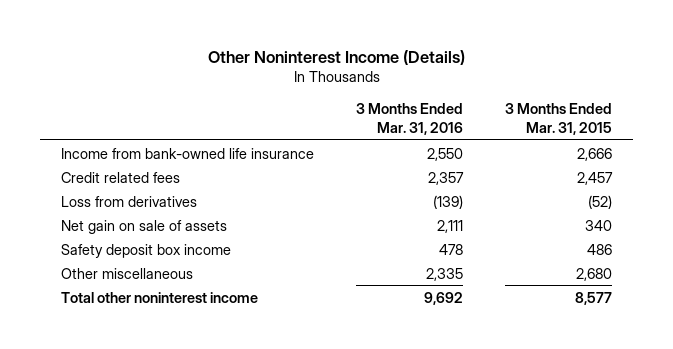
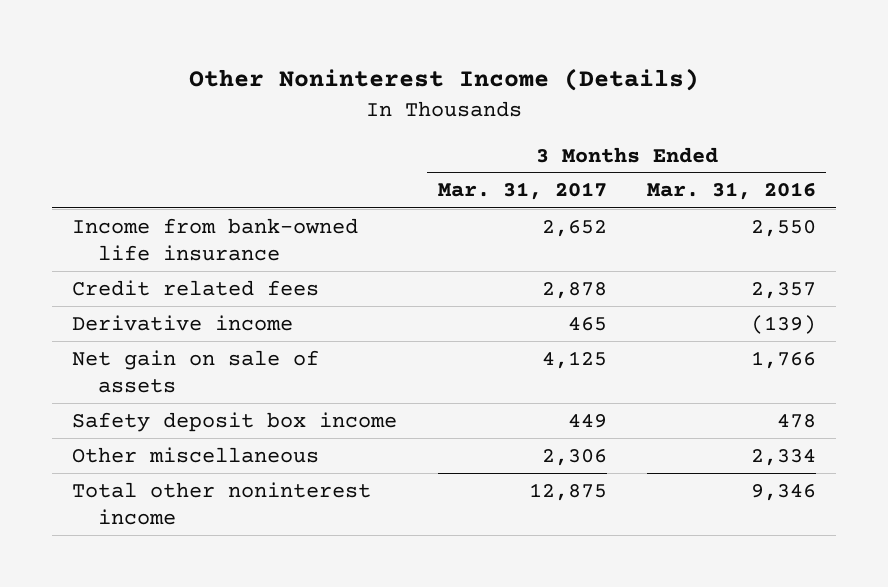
- | 3 Months Ended Mar. 31, 2016 | 3 Months Ended Mar. 31, 2015
+ | 3 Months Ended Mar. 31, 2017 | 3 Months Ended Mar. 31, 2016
- Loss from derivatives | (139) | (52)
- Net gain on sale of assets | 2,111 | 340
+ Derivative income | 465 | (139)
+ Net gain on sale of assets | 4,125 | 1,766
- Other miscellaneous | 2,335 | 2,680
- Total other noninterest income | 9,692 | 8,577
+ Other miscellaneous | 2,306 | 2,334
+ Total other noninterest income | 12,875 | 9,346

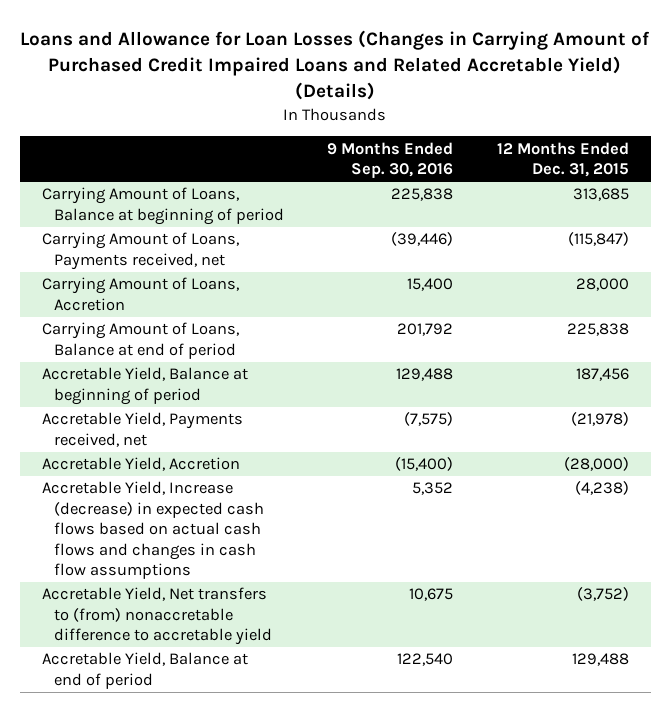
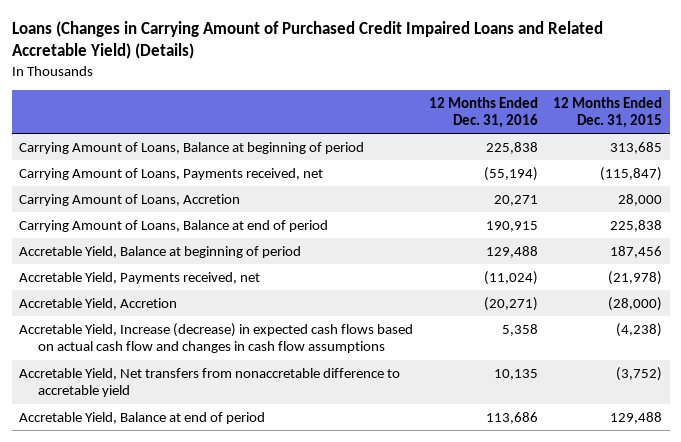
- Loans and Allowance for Loan Losses (Changes in Carrying Amount of Purchased Credit Impaired Loans and Related Accretable Yield) (Details)
+ Loans (Changes in Carrying Amount of Purchased Credit Impaired Loans and Related Accretable Yield) (Details)
- | 9 Months Ended Sep. 30, 2016 | 12 Months Ended Dec. 31, 2015
+ | 12 Months Ended Dec. 31, 2016 | 12 Months Ended Dec. 31, 2015
- Accretable Yield, Increase (decrease) in expected cash flows based on actual cash flows and changes in cash flow assumptions | 5,352 | (4,238)
- Accretable Yield, Net transfers to (from) nonaccretable difference to accretable yield | 10,675 | (3,752)
+ Accretable Yield, Increase (decrease) in expected cash flows based on actual cash flow and changes in cash flow assumptions | 5,358 | (4,238)
+ Accretable Yield, Net transfers from nonaccretable difference to accretable yield | 10,135 | (3,752)

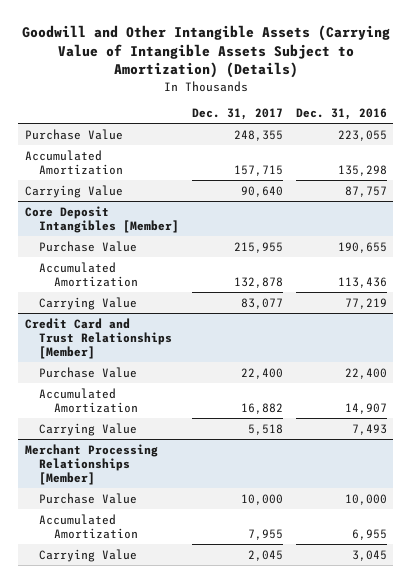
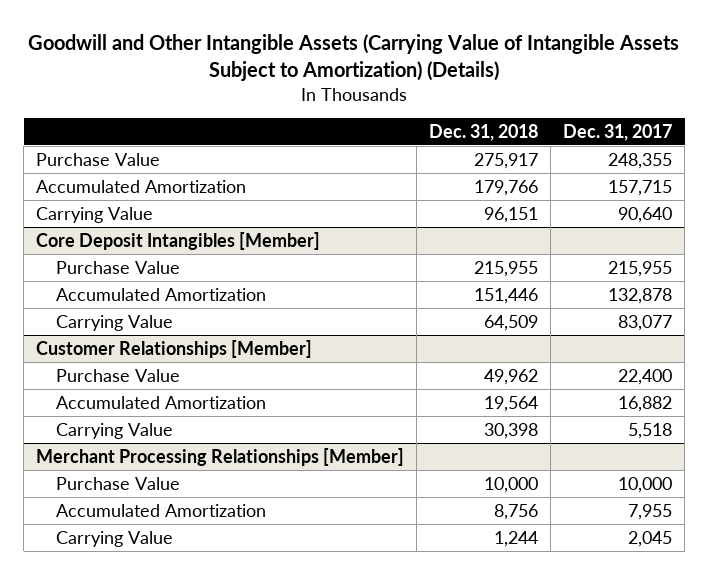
- | Dec. 31, 2017 | Dec. 31, 2016
+ | Dec. 31, 2018 | Dec. 31, 2017
- Credit Card and Trust Relationships [Member]
+ Customer Relationships [Member]

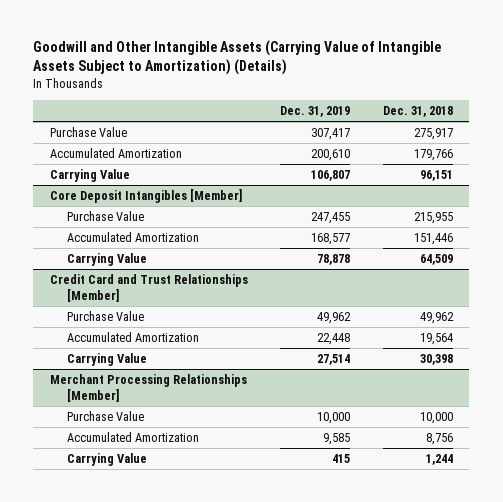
- | Dec. 31, 2018 | Dec. 31, 2017
+ | Dec. 31, 2019 | Dec. 31, 2018
- Customer Relationships [Member]
+ Credit Card and Trust Relationships [Member]

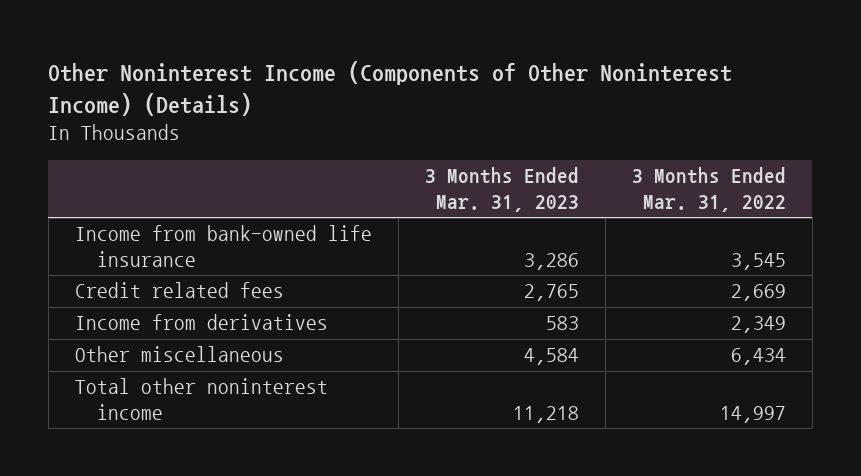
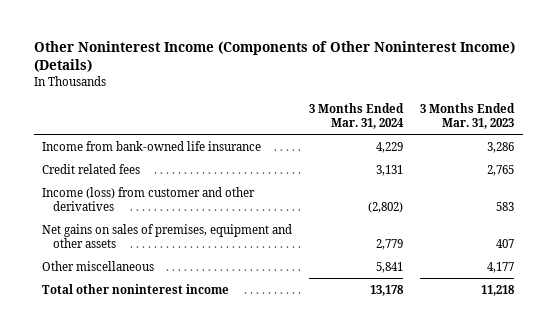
- | 3 Months Ended Mar. 31, 2023 | 3 Months Ended Mar. 31, 2022
+ | 3 Months Ended Mar. 31, 2024 | 3 Months Ended Mar. 31, 2023
- Income from derivatives | 583 | 2,349
- Other miscellaneous | 4,584 | 6,434
+ Income (loss) from customer and other derivatives | (2,802) | 583
+ Net gains on sales of premises, equipment and other assets | 2,779 | 407
+ Other miscellaneous | 5,841 | 4,177

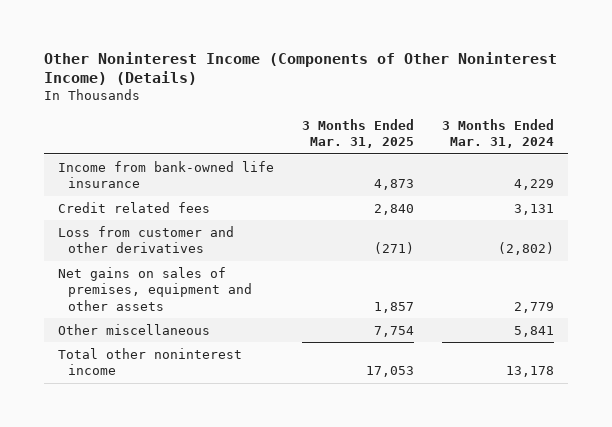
- | 3 Months Ended Mar. 31, 2024 | 3 Months Ended Mar. 31, 2023
+ | 3 Months Ended Mar. 31, 2025 | 3 Months Ended Mar. 31, 2024
- Income (loss) from customer and other derivatives | (2,802) | 583
+ Loss from customer and other derivatives | (271) | (2,802)

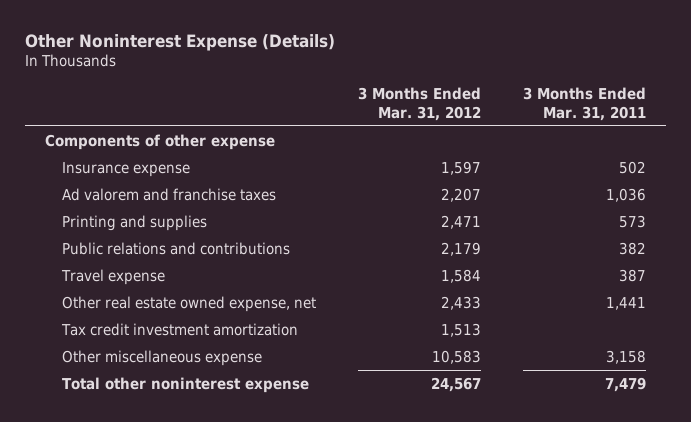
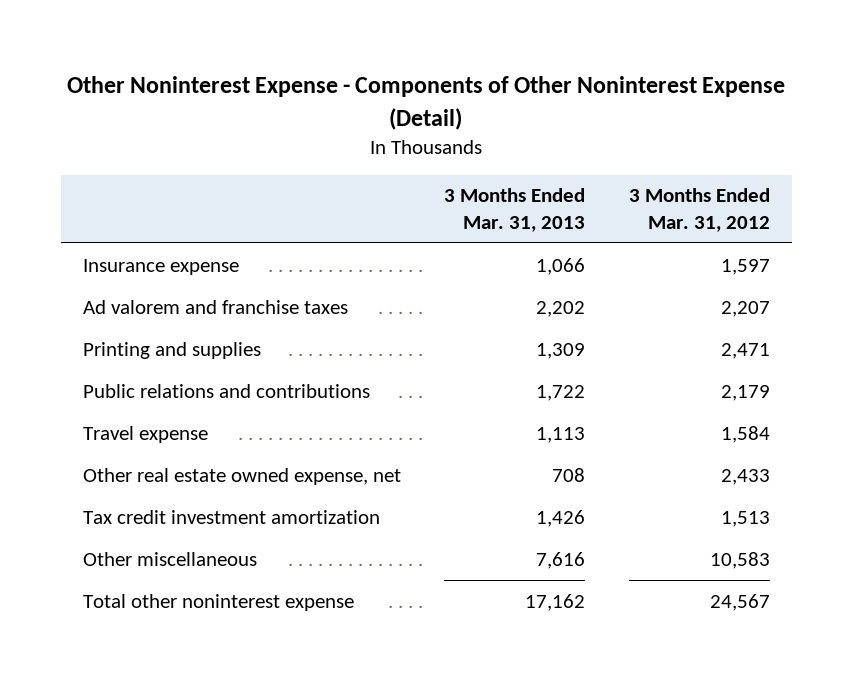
- Other Noninterest Expense (Details)
+ Other Noninterest Expense - Components of Other Noninterest Expense (Detail)
- | 3 Months Ended Mar. 31, 2012 | 3 Months Ended Mar. 31, 2011
+ | 3 Months Ended Mar. 31, 2013 | 3 Months Ended Mar. 31, 2012
- Components of other expense
- Other miscellaneous expense | 10,583 | 3,158
+ Other miscellaneous | 7,616 | 10,583

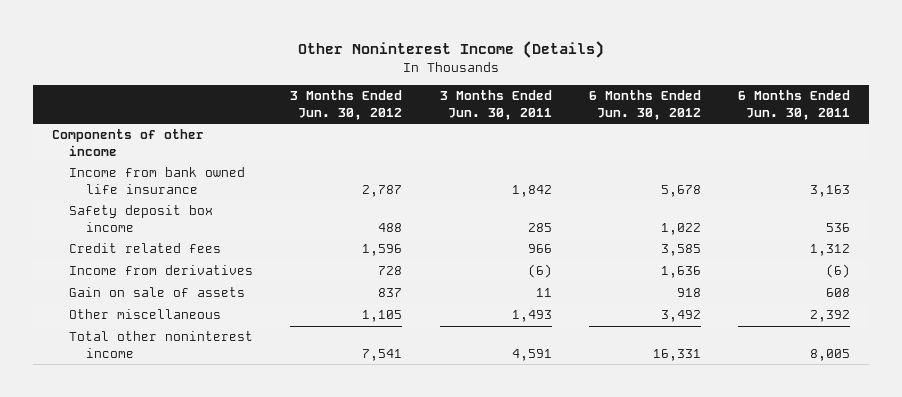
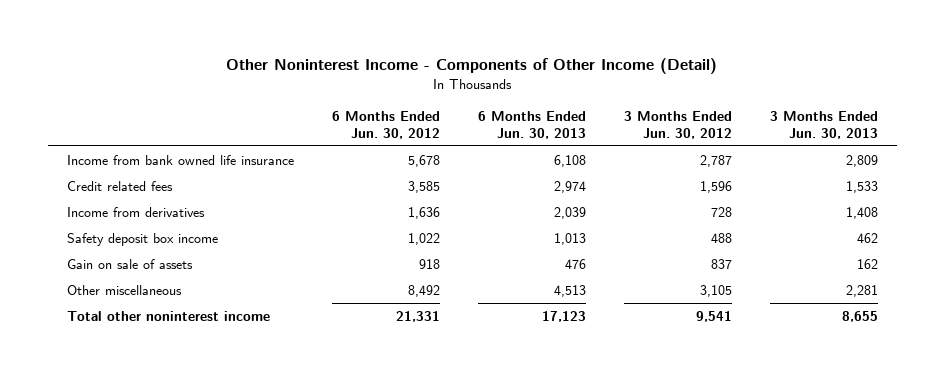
- Other Noninterest Income (Details)
+ Other Noninterest Income - Components of Other Income (Detail)
- | 3 Months Ended Jun. 30, 2012 | 3 Months Ended Jun. 30, 2011 | 6 Months Ended Jun. 30, 2012 | 6 Months Ended Jun. 30, 2011
+ | 6 Months Ended Jun. 30, 2012 | 6 Months Ended Jun. 30, 2013 | 3 Months Ended Jun. 30, 2012 | 3 Months Ended Jun. 30, 2013
- Components of other income
moved down: Safety deposit box income | 1,022 | 1,013 | 488 | 462
- Other miscellaneous | 1,105 | 1,493 | 3,492 | 2,392
- Total other noninterest income | 7,541 | 4,591 | 16,331 | 8,005
+ Other miscellaneous | 8,492 | 4,513 | 3,105 | 2,281
+ Total other noninterest income | 21,331 | 17,123 | 9,541 | 8,655

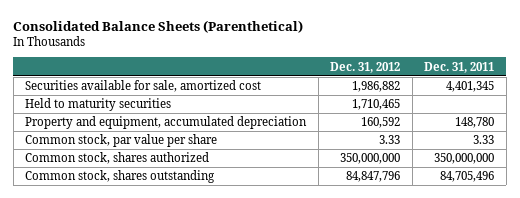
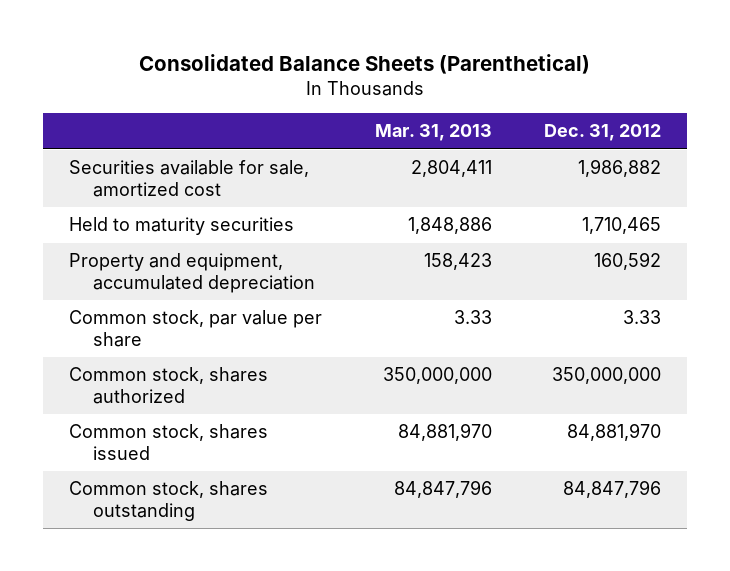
- | Dec. 31, 2012 | Dec. 31, 2011
+ | Mar. 31, 2013 | Dec. 31, 2012
+ Common stock, shares issued | 84,881,970 | 84,881,970

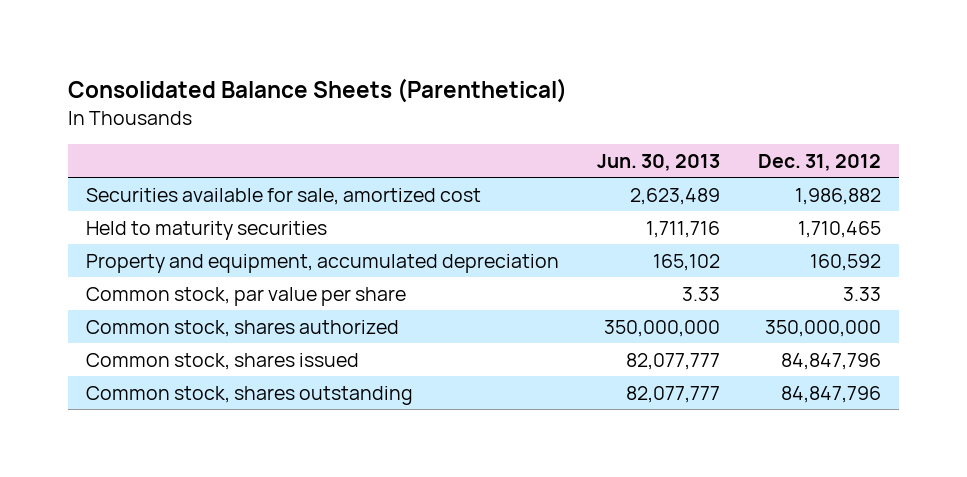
- | Mar. 31, 2013 | Dec. 31, 2012
+ | Jun. 30, 2013 | Dec. 31, 2012
- Common stock, shares issued | 84,881,970 | 84,881,970
+ Common stock, shares issued | 82,077,777 | 84,847,796

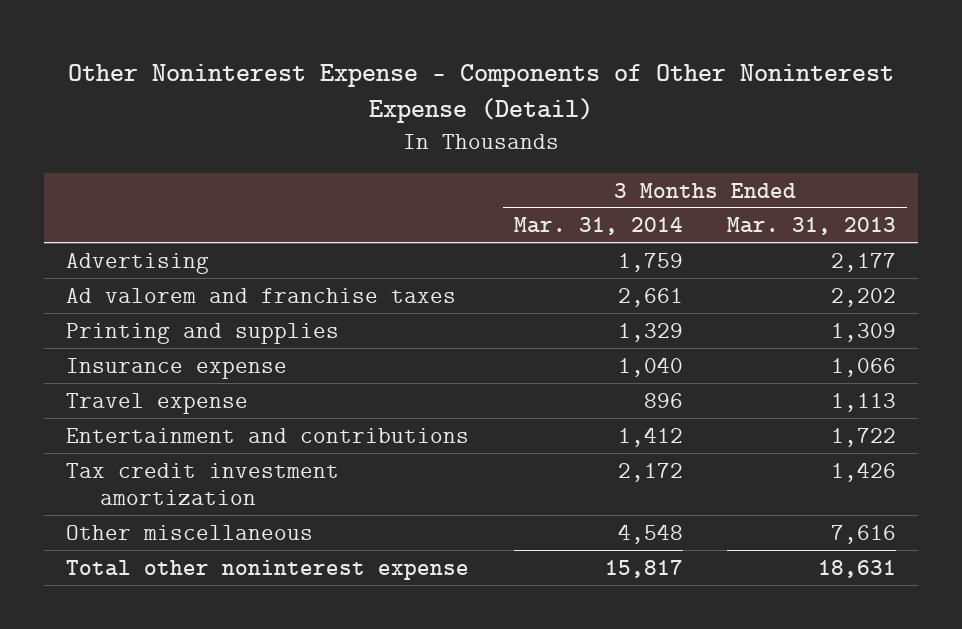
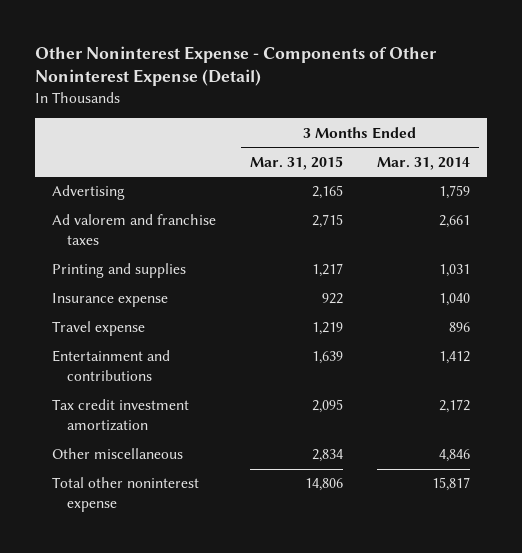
- | 3 Months Ended Mar. 31, 2014 | 3 Months Ended Mar. 31, 2013
+ | 3 Months Ended Mar. 31, 2015 | 3 Months Ended Mar. 31, 2014
- Printing and supplies | 1,329 | 1,309
+ Printing and supplies | 1,217 | 1,031
- Other miscellaneous | 4,548 | 7,616
+ Other miscellaneous | 2,834 | 4,846

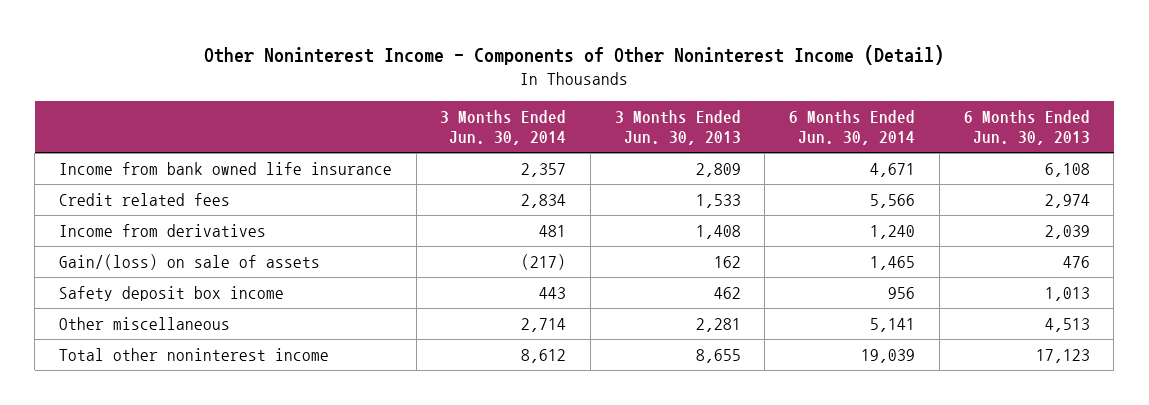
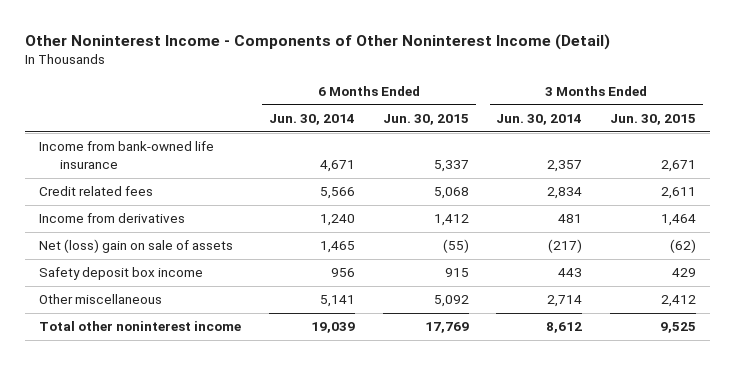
- | 3 Months Ended Jun. 30, 2014 | 3 Months Ended Jun. 30, 2013 | 6 Months Ended Jun. 30, 2014 | 6 Months Ended Jun. 30, 2013
+ | 6 Months Ended Jun. 30, 2014 | 6 Months Ended Jun. 30, 2015 | 3 Months Ended Jun. 30, 2014 | 3 Months Ended Jun. 30, 2015
- Income from bank owned life insurance | 2,357 | 2,809 | 4,671 | 6,108
+ Income from bank-owned life insurance | 4,671 | 5,337 | 2,357 | 2,671
- Gain/(loss) on sale of assets | (217) | 162 | 1,465 | 476
+ Net (loss) gain on sale of assets | 1,465 | (55) | (217) | (62)

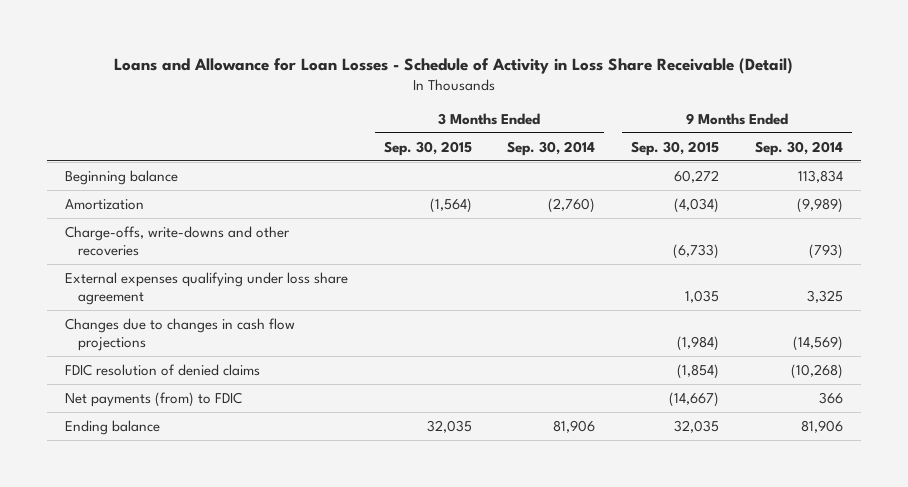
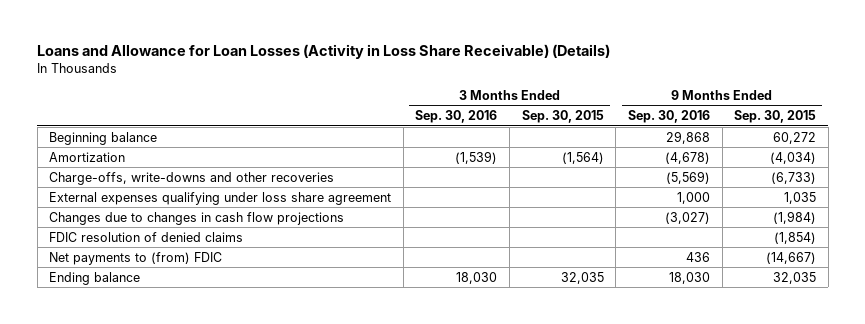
- Loans and Allowance for Loan Losses - Schedule of Activity in Loss Share Receivable (Detail)
+ Loans and Allowance for Loan Losses (Activity in Loss Share Receivable) (Details)
- | 3 Months Ended Sep. 30, 2015 | 3 Months Ended Sep. 30, 2014 | 9 Months Ended Sep. 30, 2015 | 9 Months Ended Sep. 30, 2014
+ | 3 Months Ended Sep. 30, 2016 | 3 Months Ended Sep. 30, 2015 | 9 Months Ended Sep. 30, 2016 | 9 Months Ended Sep. 30, 2015
- Net payments (from) to FDIC | | | (14,667) | 366
+ Net payments to (from) FDIC | | | 436 | (14,667)

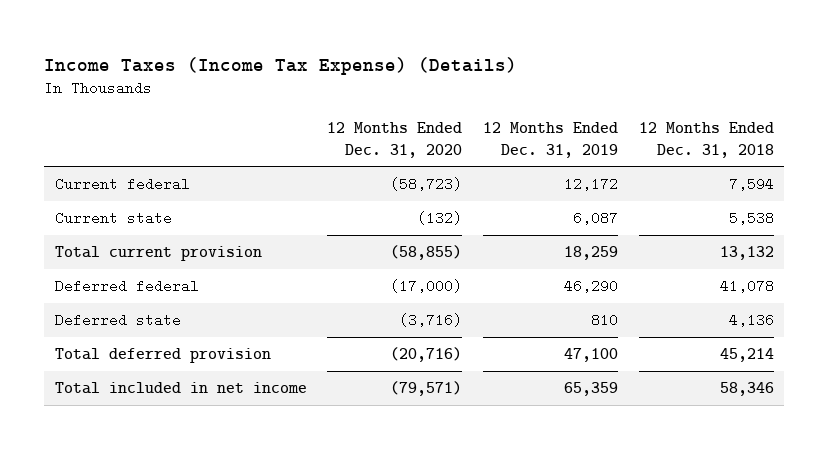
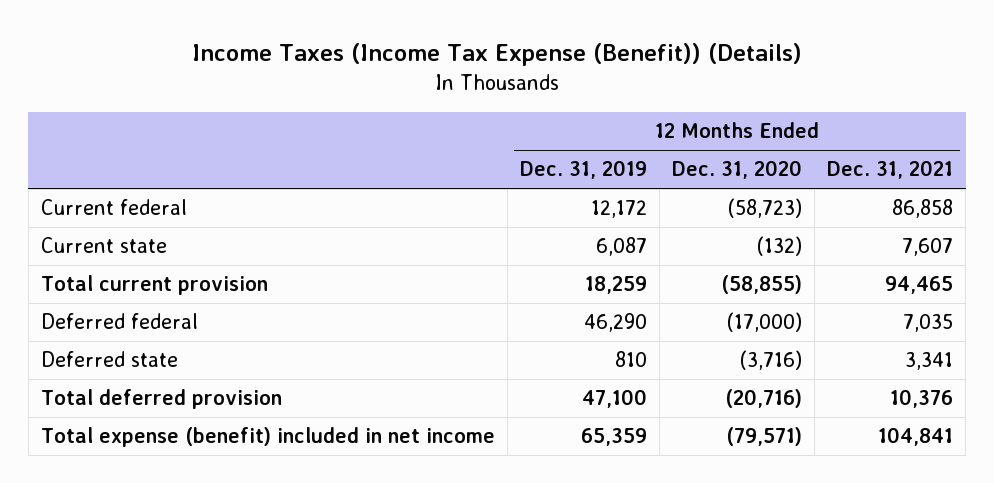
- Income Taxes (Income Tax Expense) (Details)
+ Income Taxes (Income Tax Expense (Benefit)) (Details)
- | 12 Months Ended Dec. 31, 2020 | 12 Months Ended Dec. 31, 2019 | 12 Months Ended Dec. 31, 2018
+ | 12 Months Ended Dec. 31, 2019 | 12 Months Ended Dec. 31, 2020 | 12 Months Ended Dec. 31, 2021
- Total included in net income | (79,571) | 65,359 | 58,346
+ Total expense (benefit) included in net income | 65,359 | (79,571) | 104,841

